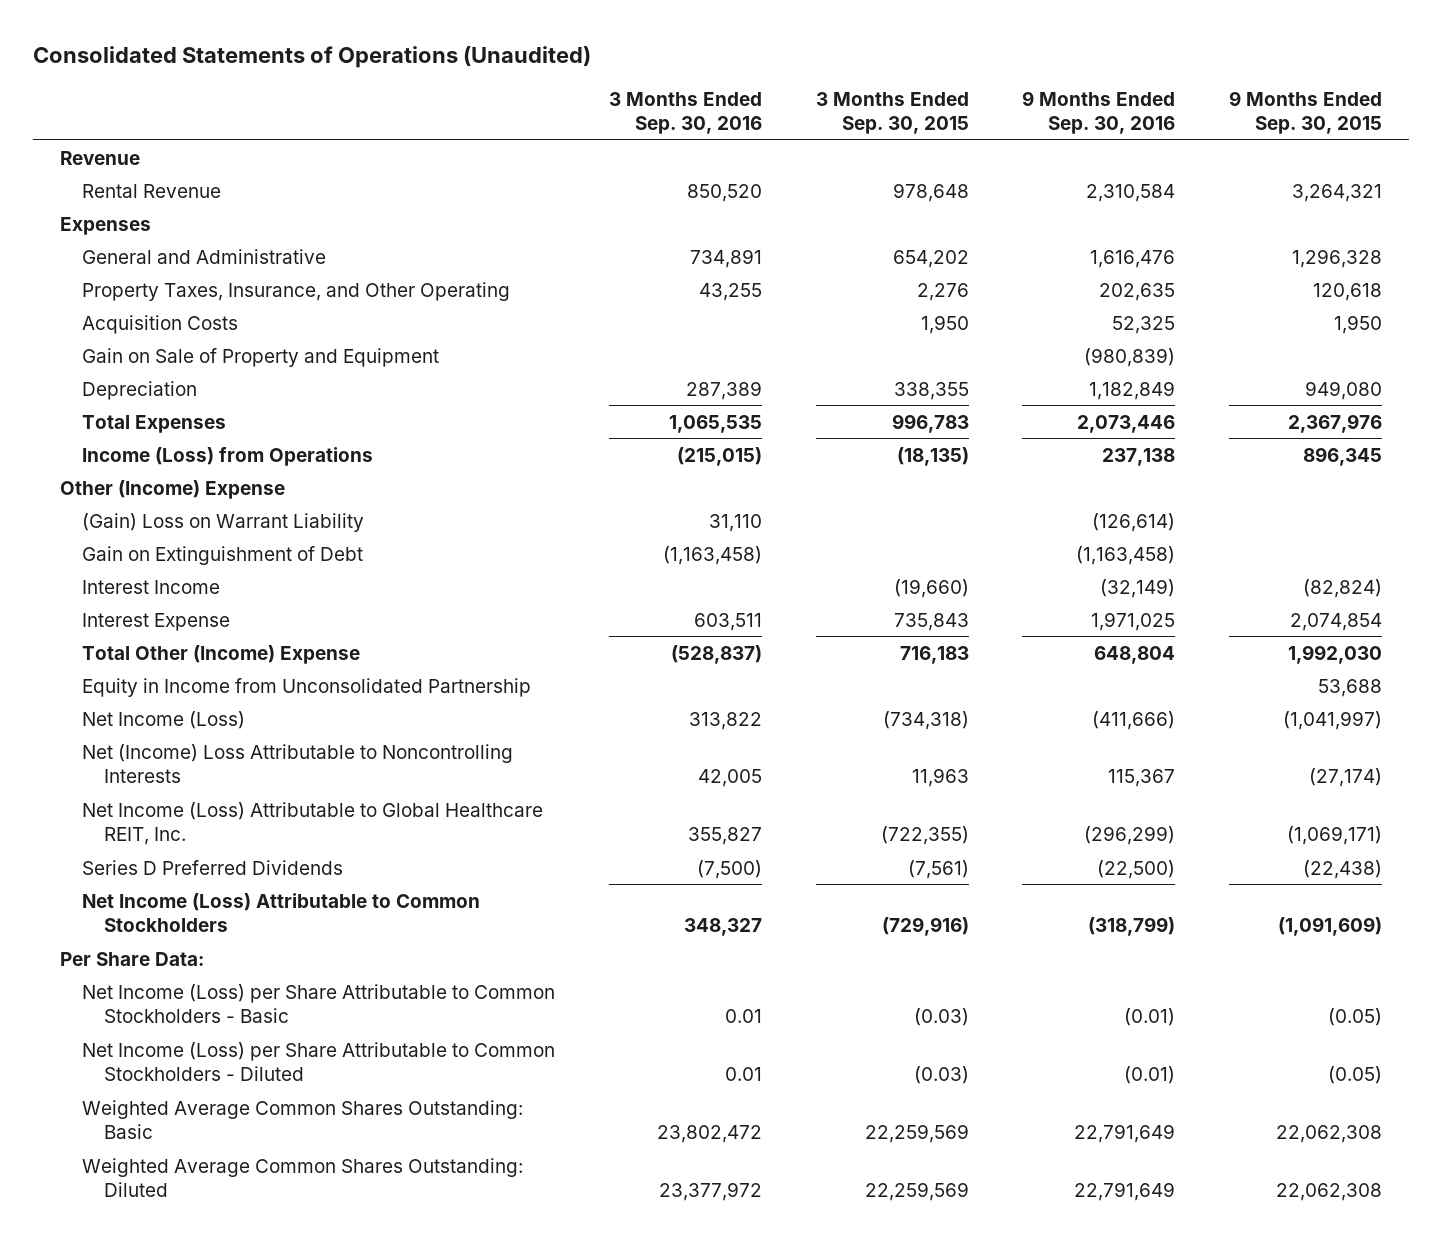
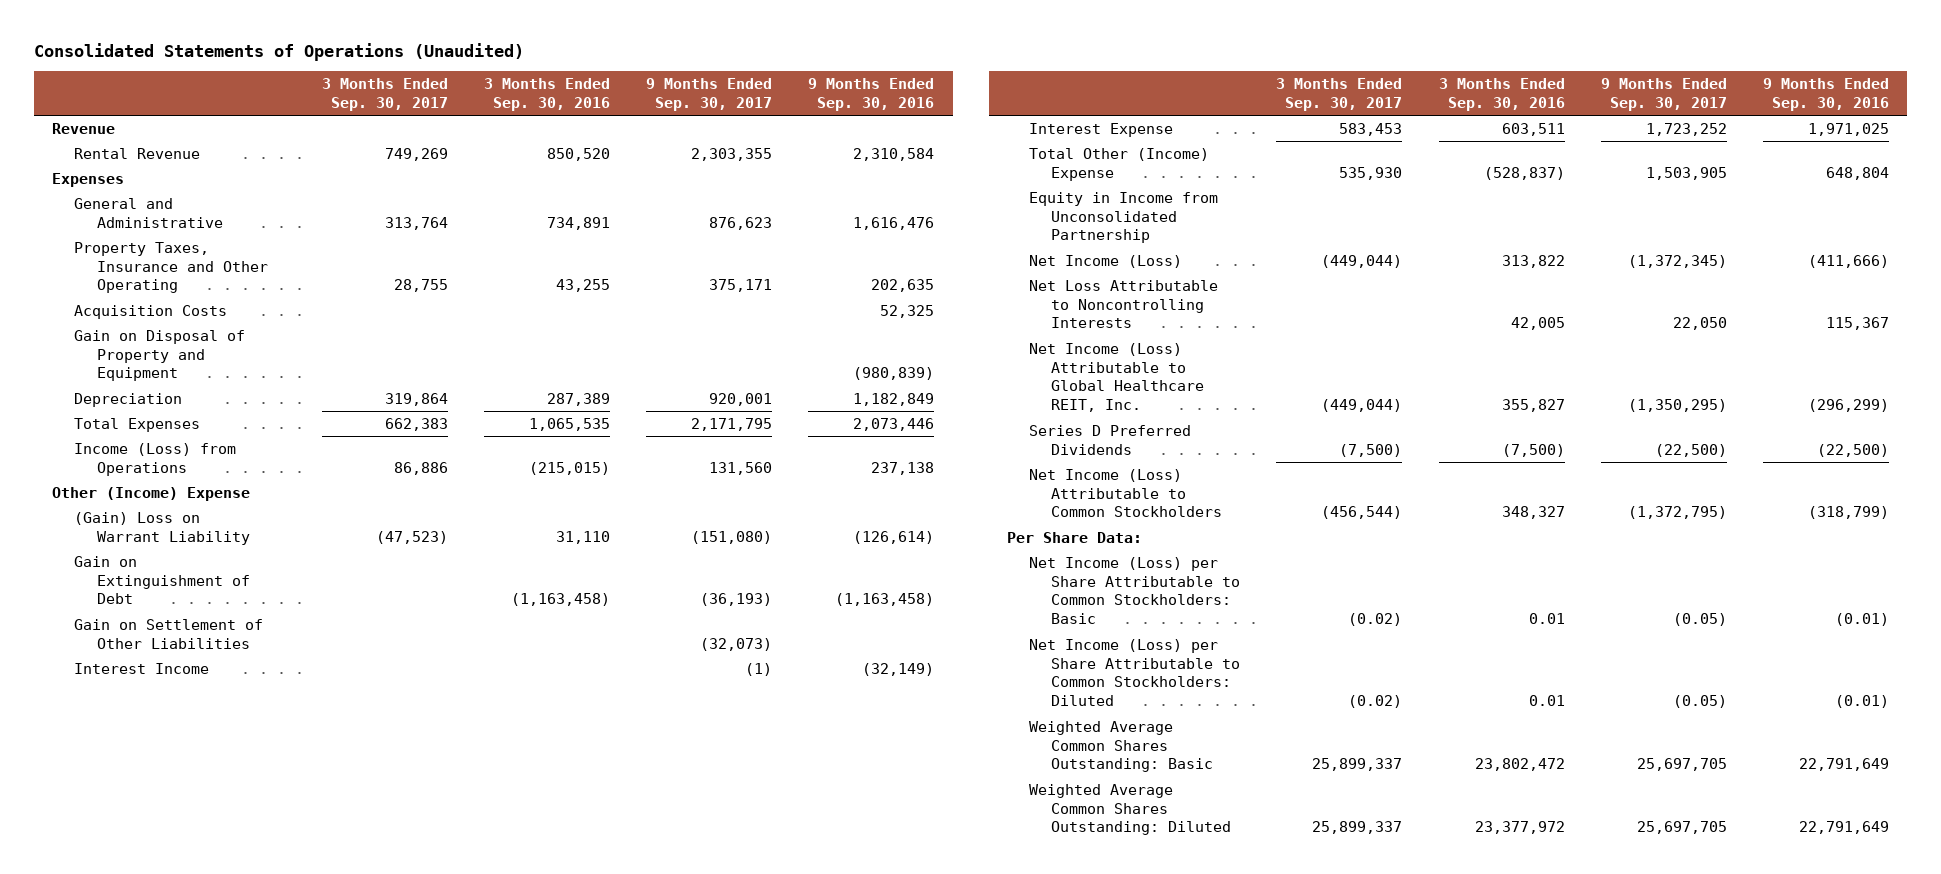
- | 3 Months Ended Sep. 30, 2016 | 3 Months Ended Sep. 30, 2015 | 9 Months Ended Sep. 30, 2016 | 9 Months Ended Sep. 30, 2015
+ | 3 Months Ended Sep. 30, 2017 | 3 Months Ended Sep. 30, 2016 | 9 Months Ended Sep. 30, 2017 | 9 Months Ended Sep. 30, 2016
- Property Taxes, Insurance, and Other Operating | 43,255 | 2,276 | 202,635 | 120,618
+ Property Taxes, Insurance and Other Operating | 28,755 | 43,255 | 375,171 | 202,635
- Gain on Sale of Property and Equipment | | | (980,839) |
+ Gain on Disposal of Property and Equipment | | | | (980,839)
+ Gain on Settlement of Other Liabilities | | | (32,073) |
- Net (Income) Loss Attributable to Noncontrolling Interests | 42,005 | 11,963 | 115,367 | (27,174)
+ Net Loss Attributable to Noncontrolling Interests | | 42,005 | 22,050 | 115,367
- Net Income (Loss) per Share Attributable to Common Stockholders - Basic | 0.01 | (0.03) | (0.01) | (0.05)
- Net Income (Loss) per Share Attributable to Common Stockholders - Diluted | 0.01 | (0.03) | (0.01) | (0.05)
+ Net Income (Loss) per Share Attributable to Common Stockholders: Basic | (0.02) | 0.01 | (0.05) | (0.01)
+ Net Income (Loss) per Share Attributable to Common Stockholders: Diluted | (0.02) | 0.01 | (0.05) | (0.01)

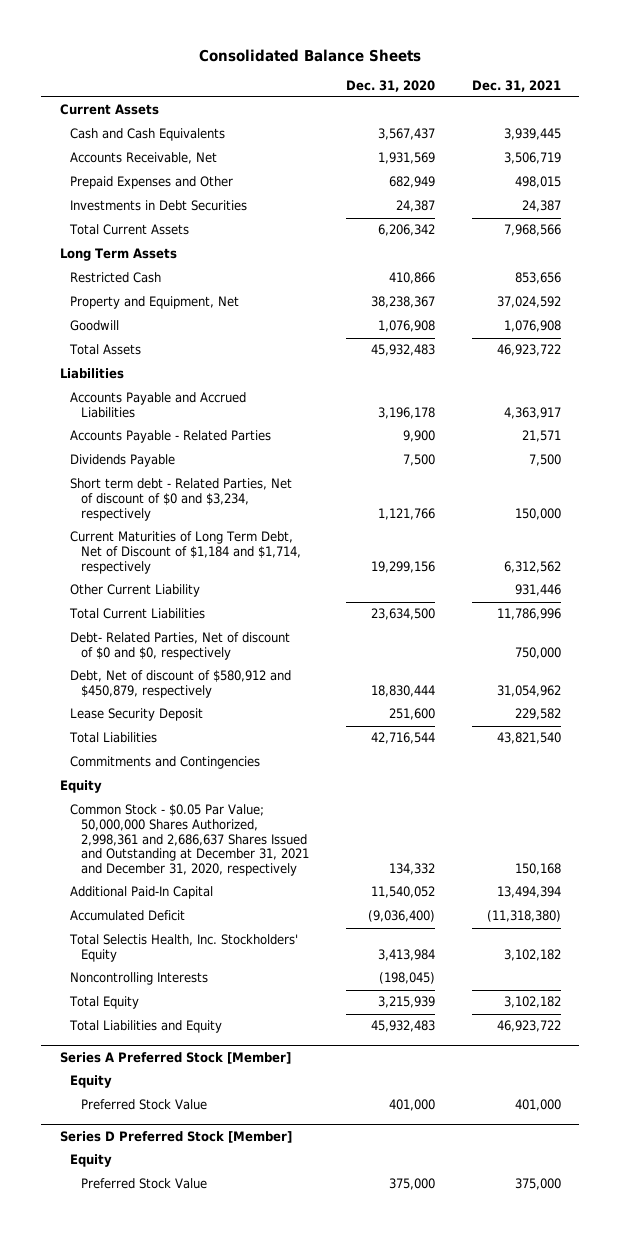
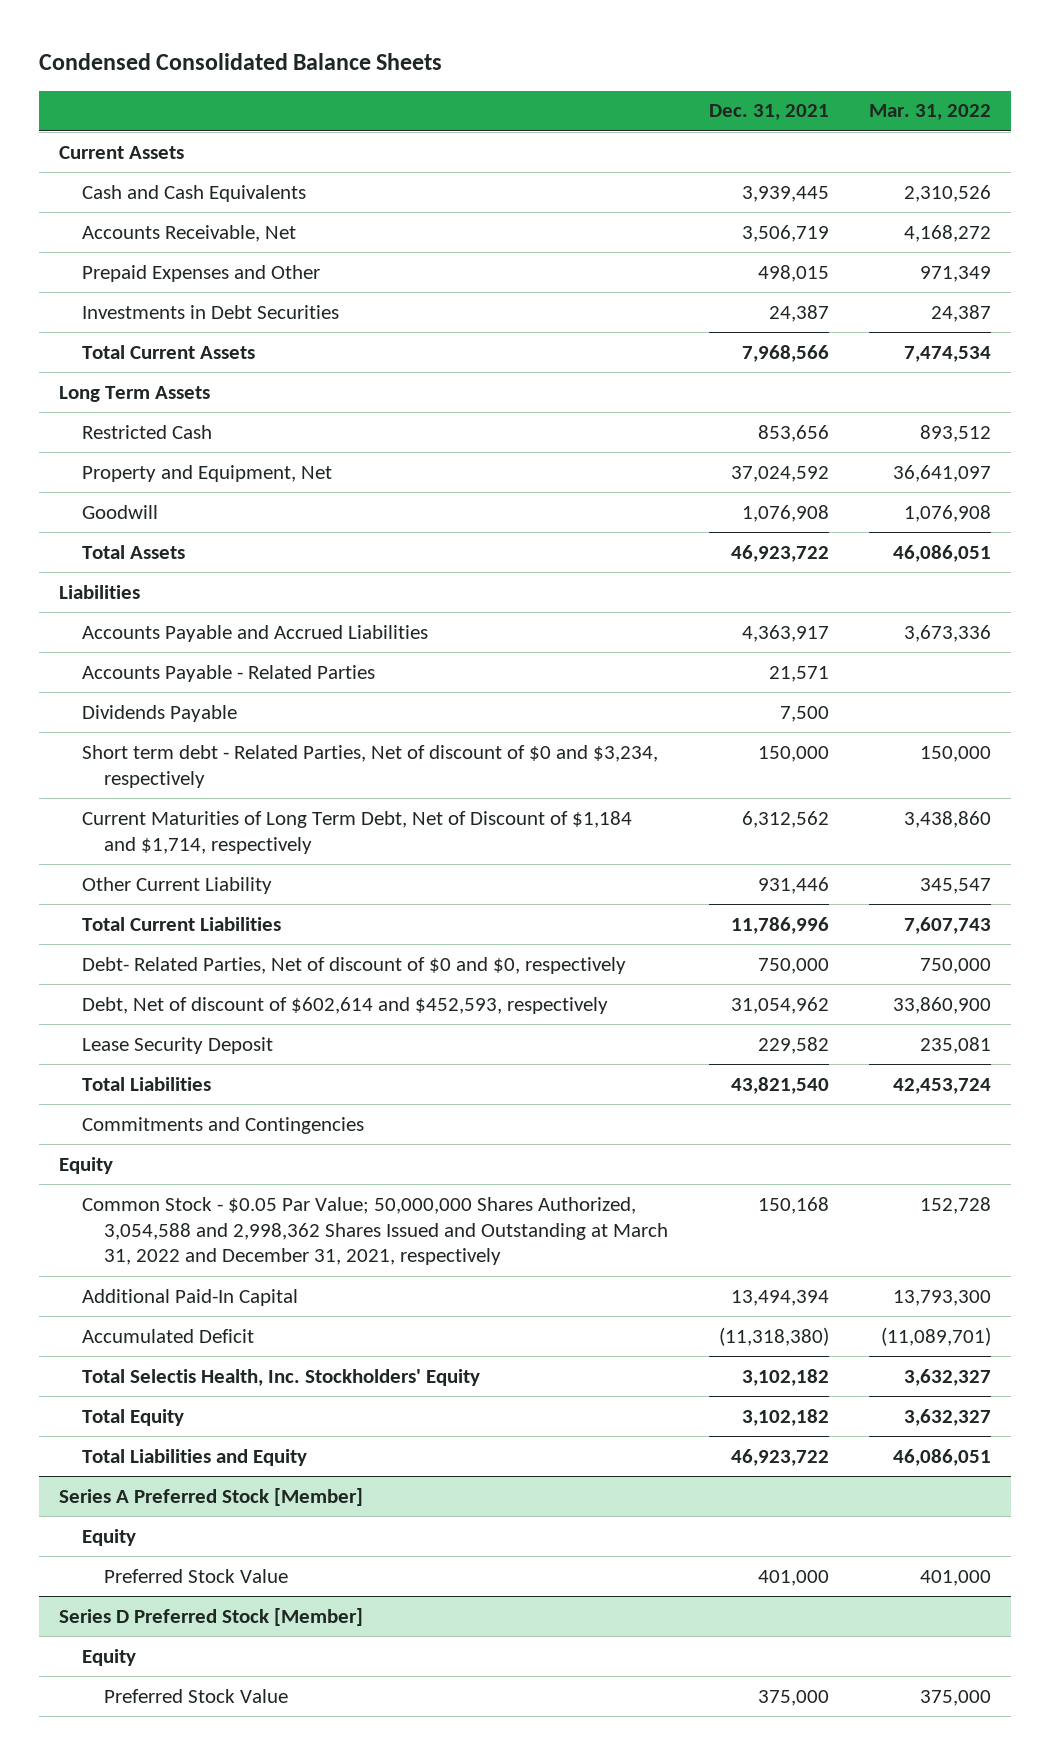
- Consolidated Balance Sheets
+ Condensed Consolidated Balance Sheets
- | Dec. 31, 2020 | Dec. 31, 2021
+ | Dec. 31, 2021 | Mar. 31, 2022
- Debt, Net of discount of $580,912 and $450,879, respectively | 18,830,444 | 31,054,962
+ Debt, Net of discount of $602,614 and $452,593, respectively | 31,054,962 | 33,860,900
- Common Stock - $0.05 Par Value; 50,000,000 Shares Authorized, 2,998,361 and 2,686,637 Shares Issued and Outstanding at December 31, 2021 and December 31, 2020, respectively | 134,332 | 150,168
+ Common Stock - $0.05 Par Value; 50,000,000 Shares Authorized, 3,054,588 and 2,998,362 Shares Issued and Outstanding at March 31, 2022 and December 31, 2021, respectively | 150,168 | 152,728
- Noncontrolling Interests | (198,045) |

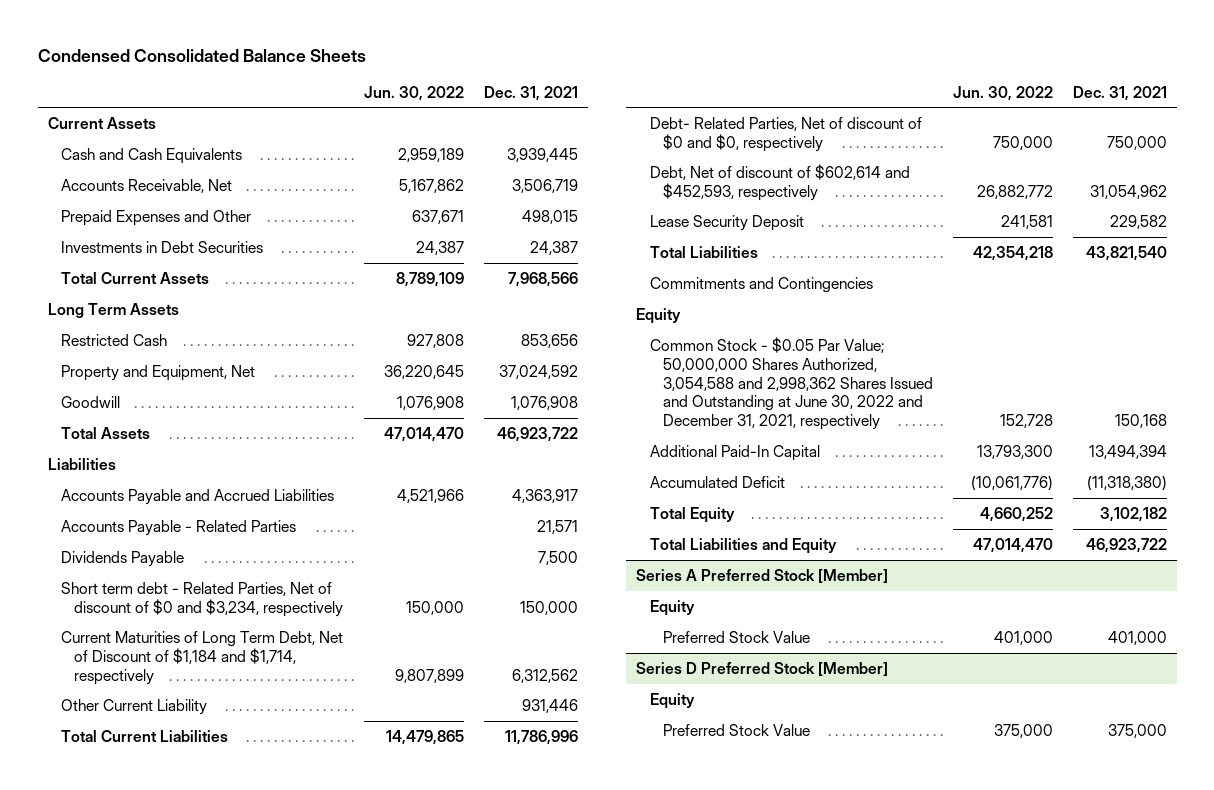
- | Dec. 31, 2021 | Mar. 31, 2022
+ | Jun. 30, 2022 | Dec. 31, 2021
- Common Stock - $0.05 Par Value; 50,000,000 Shares Authorized, 3,054,588 and 2,998,362 Shares Issued and Outstanding at March 31, 2022 and December 31, 2021, respectively | 150,168 | 152,728
+ Common Stock - $0.05 Par Value; 50,000,000 Shares Authorized, 3,054,588 and 2,998,362 Shares Issued and Outstanding at June 30, 2022 and December 31, 2021, respectively | 152,728 | 150,168
- Total Selectis Health, Inc. Stockholders' Equity | 3,102,182 | 3,632,327

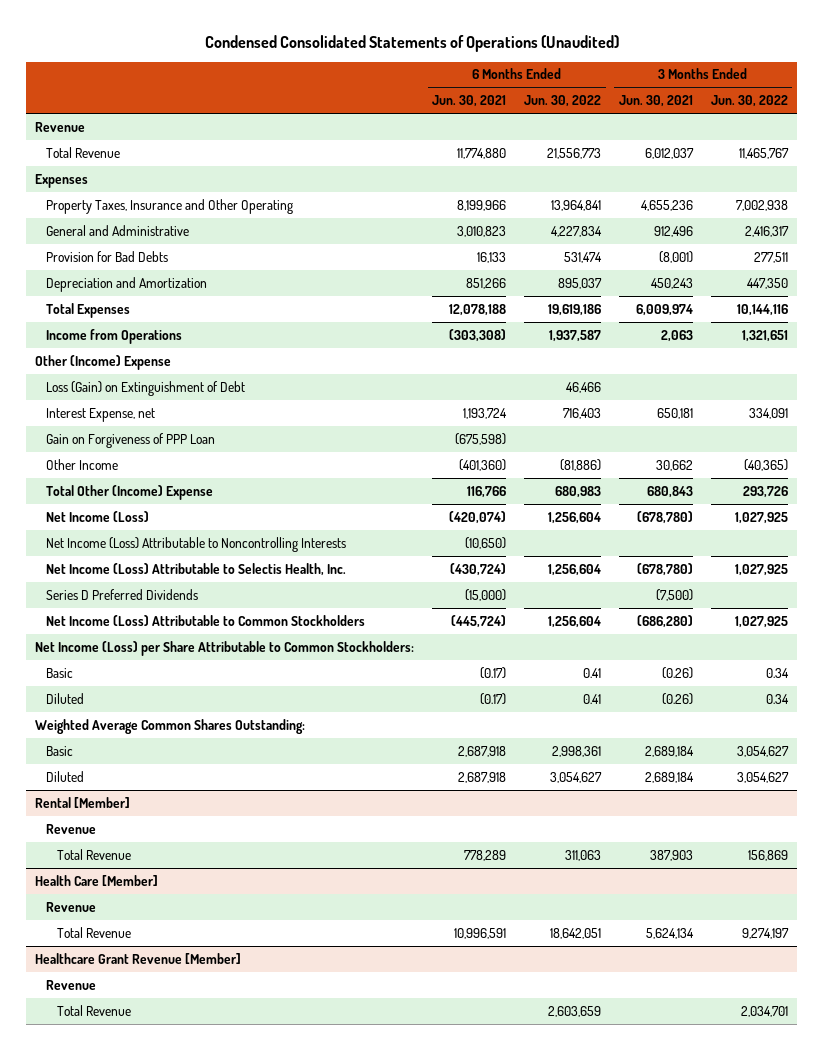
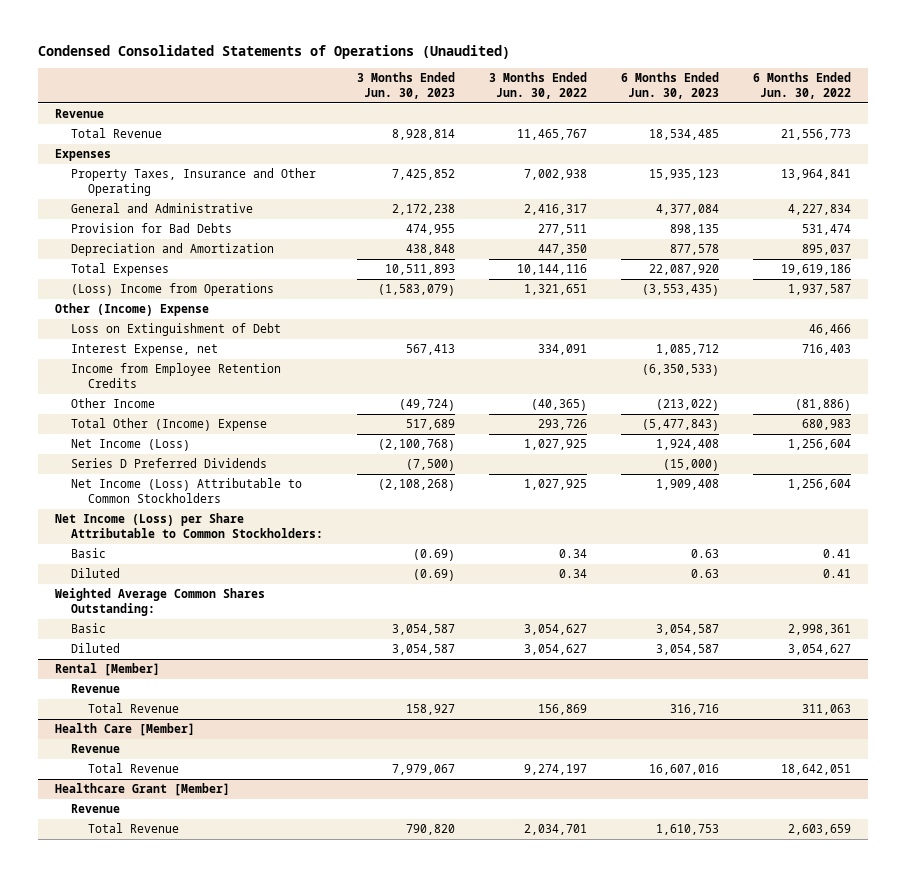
- | 6 Months Ended Jun. 30, 2021 | 6 Months Ended Jun. 30, 2022 | 3 Months Ended Jun. 30, 2021 | 3 Months Ended Jun. 30, 2022
+ | 3 Months Ended Jun. 30, 2023 | 3 Months Ended Jun. 30, 2022 | 6 Months Ended Jun. 30, 2023 | 6 Months Ended Jun. 30, 2022
- Income from Operations | (303,308) | 1,937,587 | 2,063 | 1,321,651
+ (Loss) Income from Operations | (1,583,079) | 1,321,651 | (3,553,435) | 1,937,587
- Loss (Gain) on Extinguishment of Debt | | 46,466 | |
+ Loss on Extinguishment of Debt | | | | 46,466
- Gain on Forgiveness of PPP Loan | (675,598) | | |
+ Income from Employee Retention Credits | | | (6,350,533) |
- Net Income (Loss) Attributable to Noncontrolling Interests | (10,650) | | |
- Net Income (Loss) Attributable to Selectis Health, Inc. | (430,724) | 1,256,604 | (678,780) | 1,027,925
- Healthcare Grant Revenue [Member]
+ Healthcare Grant [Member]

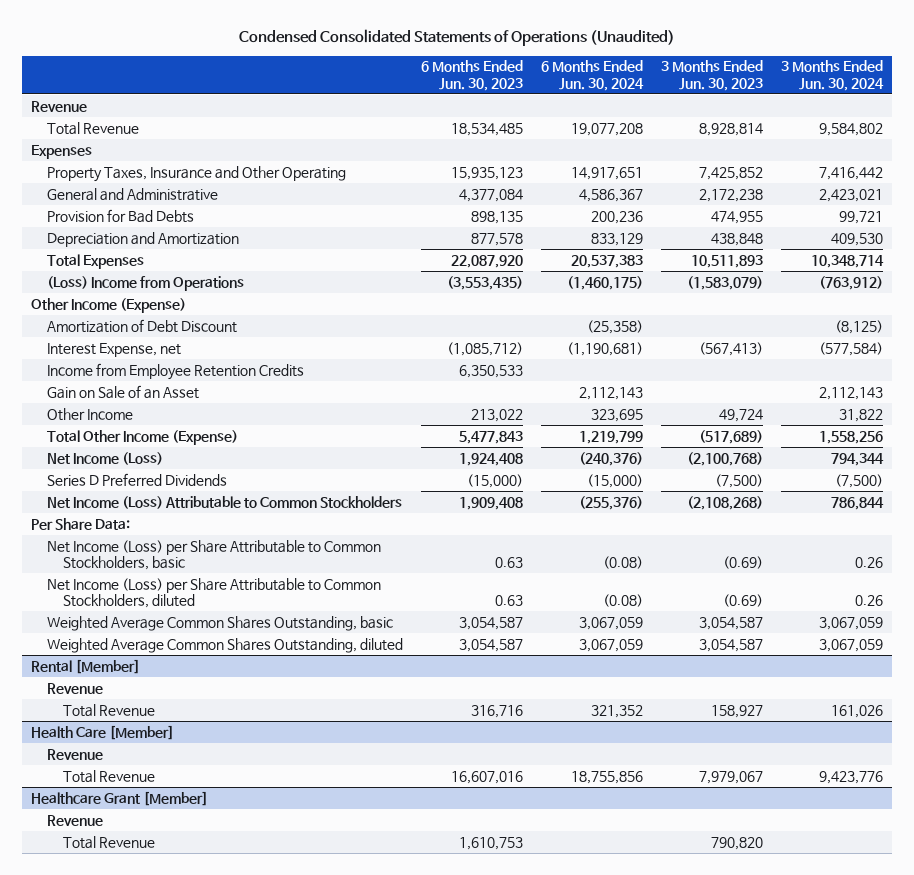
- | 3 Months Ended Jun. 30, 2023 | 3 Months Ended Jun. 30, 2022 | 6 Months Ended Jun. 30, 2023 | 6 Months Ended Jun. 30, 2022
+ | 6 Months Ended Jun. 30, 2023 | 6 Months Ended Jun. 30, 2024 | 3 Months Ended Jun. 30, 2023 | 3 Months Ended Jun. 30, 2024
- Other (Income) Expense
- Loss on Extinguishment of Debt | | | | 46,466
- Interest Expense, net | 567,413 | 334,091 | 1,085,712 | 716,403
- Income from Employee Retention Credits | | | (6,350,533) |
- Other Income | (49,724) | (40,365) | (213,022) | (81,886)
- Total Other (Income) Expense | 517,689 | 293,726 | (5,477,843) | 680,983
+ Other Income (Expense)
+ Amortization of Debt Discount | | (25,358) | | (8,125)
+ Interest Expense, net | (1,085,712) | (1,190,681) | (567,413) | (577,584)
+ Income from Employee Retention Credits | 6,350,533 | | |
+ Gain on Sale of an Asset | | 2,112,143 | | 2,112,143
+ Other Income | 213,022 | 323,695 | 49,724 | 31,822
+ Total Other Income (Expense) | 5,477,843 | 1,219,799 | (517,689) | 1,558,256
- Net Income (Loss) per Share Attributable to Common Stockholders:
- Basic | (0.69) | 0.34 | 0.63 | 0.41
- Diluted | (0.69) | 0.34 | 0.63 | 0.41
- Weighted Average Common Shares Outstanding:
- Basic | 3,054,587 | 3,054,627 | 3,054,587 | 2,998,361
- Diluted | 3,054,587 | 3,054,627 | 3,054,587 | 3,054,627
+ Per Share Data:
+ Net Income (Loss) per Share Attributable to Common Stockholders, basic | 0.63 | (0.08) | (0.69) | 0.26
+ Net Income (Loss) per Share Attributable to Common Stockholders, diluted | 0.63 | (0.08) | (0.69) | 0.26
+ Weighted Average Common Shares Outstanding, basic | 3,054,587 | 3,067,059 | 3,054,587 | 3,067,059
+ Weighted Average Common Shares Outstanding, diluted | 3,054,587 | 3,067,059 | 3,054,587 | 3,067,059

